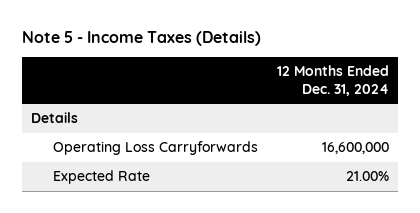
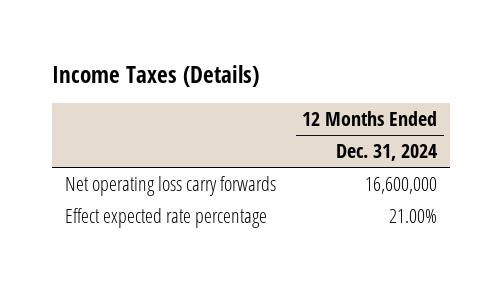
- Note 5 - Income Taxes (Details)
+ Income Taxes (Details)
- Details
- Operating Loss Carryforwards | 16,600,000
- Expected Rate | 21.00%
+ Net operating loss carry forwards | 16,600,000
+ Effect expected rate percentage | 21.00%

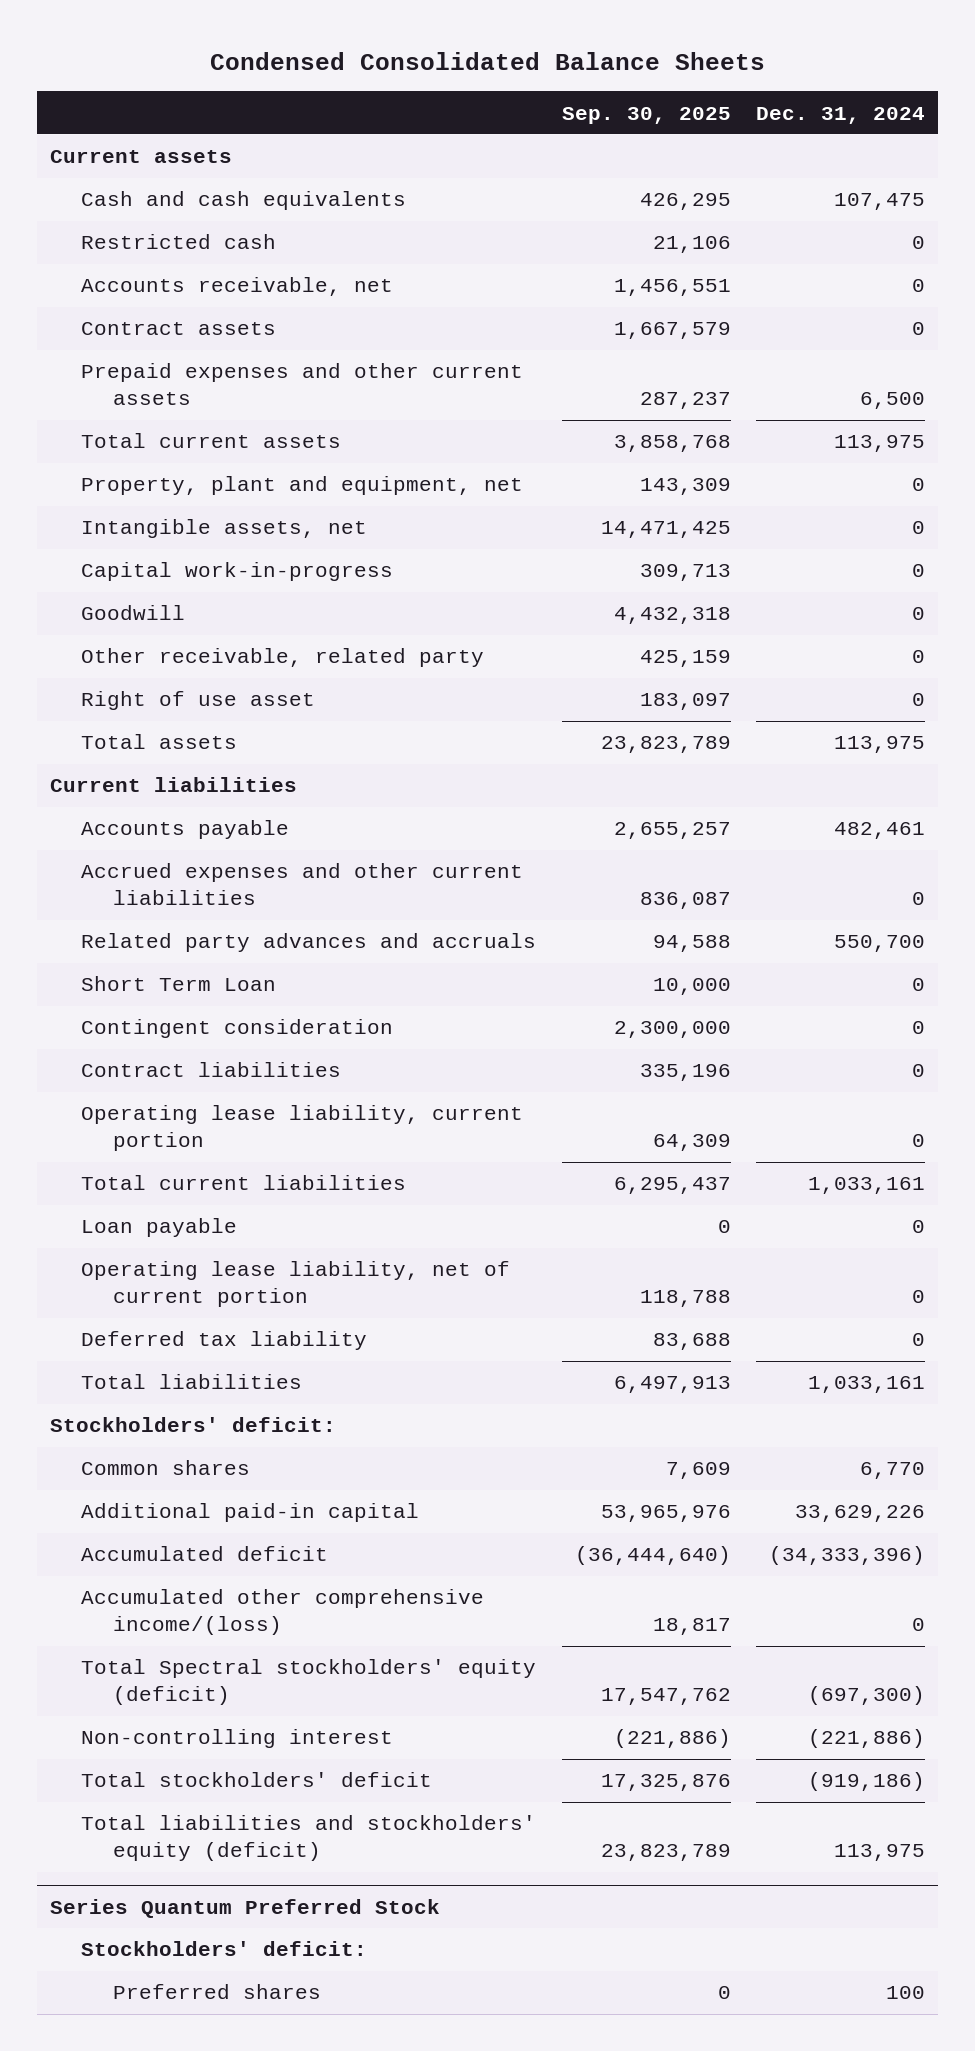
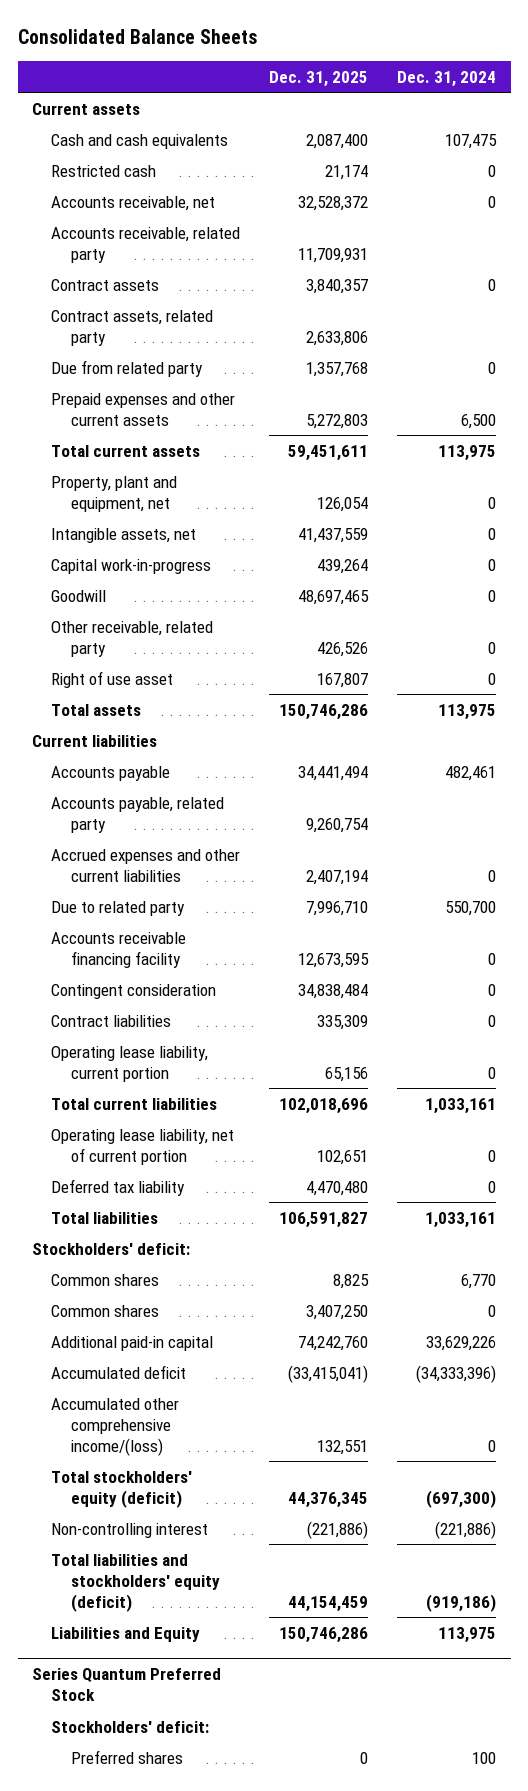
- Condensed Consolidated Balance Sheets
+ Consolidated Balance Sheets
- | Sep. 30, 2025 | Dec. 31, 2024
+ | Dec. 31, 2025 | Dec. 31, 2024
+ Accounts receivable, related party | 11,709,931 |
+ Contract assets, related party | 2,633,806 |
+ Due from related party | 1,357,768 | 0
+ Accounts payable, related party | 9,260,754 |
- Related party advances and accruals | 94,588 | 550,700
- Short Term Loan | 10,000 | 0
+ Due to related party | 7,996,710 | 550,700
+ Accounts receivable financing facility | 12,673,595 | 0
- Loan payable | 0 | 0
+ Common shares | 3,407,250 | 0
- Total Spectral stockholders' equity (deficit) | 17,547,762 | (697,300)
+ Total stockholders' equity (deficit) | 44,376,345 | (697,300)
- Total stockholders' deficit | 17,325,876 | (919,186)
- Total liabilities and stockholders' equity (deficit) | 23,823,789 | 113,975
+ Total liabilities and stockholders' equity (deficit) | 44,154,459 | (919,186)
+ Liabilities and Equity | 150,746,286 | 113,975

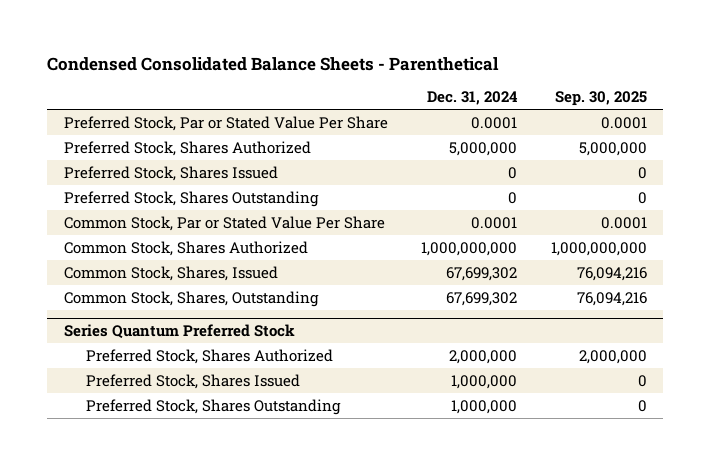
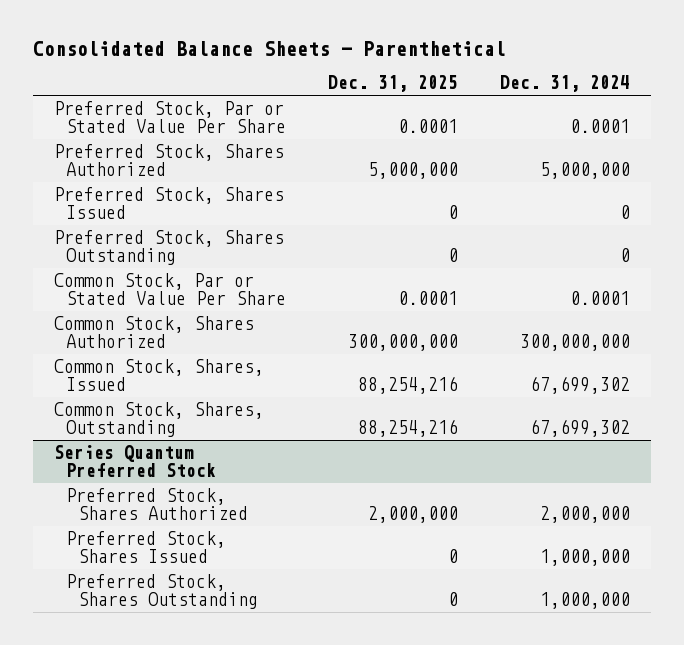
- Condensed Consolidated Balance Sheets - Parenthetical
+ Consolidated Balance Sheets - Parenthetical
- | Dec. 31, 2024 | Sep. 30, 2025
+ | Dec. 31, 2025 | Dec. 31, 2024
- Common Stock, Shares Authorized | 1,000,000,000 | 1,000,000,000
+ Common Stock, Shares Authorized | 300,000,000 | 300,000,000

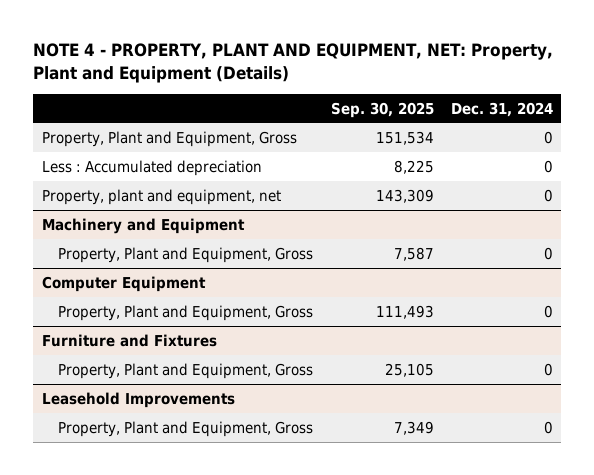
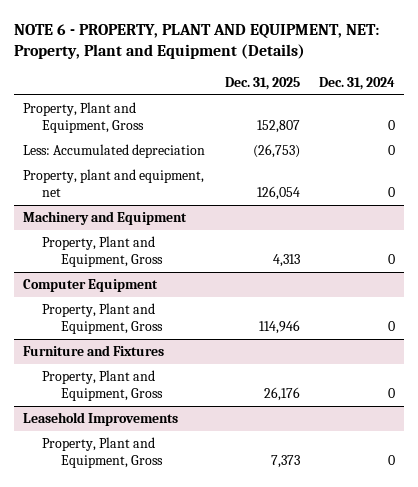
- NOTE 4 - PROPERTY, PLANT AND EQUIPMENT, NET: Property, Plant and Equipment (Details)
+ NOTE 6 - PROPERTY, PLANT AND EQUIPMENT, NET: Property, Plant and Equipment (Details)
- | Sep. 30, 2025 | Dec. 31, 2024
+ | Dec. 31, 2025 | Dec. 31, 2024
- Less : Accumulated depreciation | 8,225 | 0
+ Less: Accumulated depreciation | (26,753) | 0

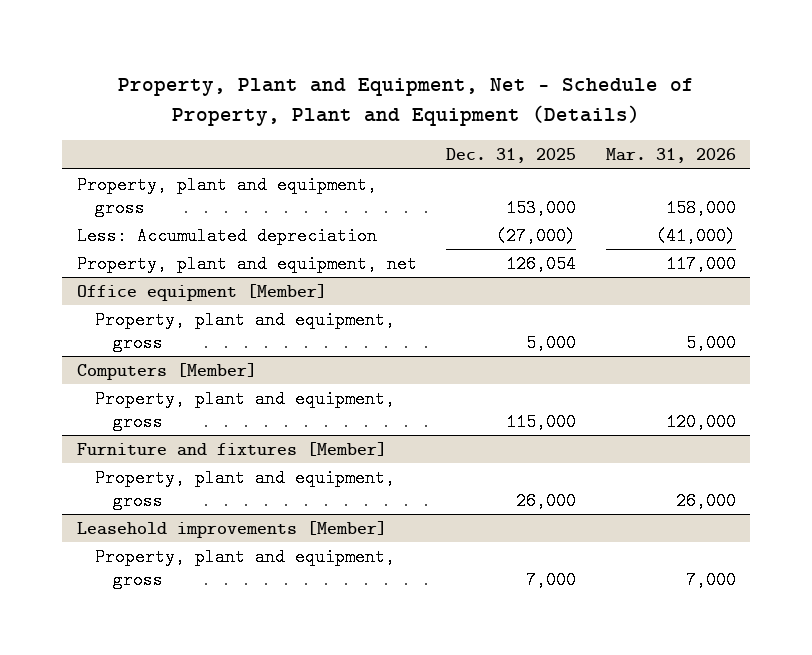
- NOTE 6 - PROPERTY, PLANT AND EQUIPMENT, NET: Property, Plant and Equipment (Details)
+ Property, Plant and Equipment, Net - Schedule of Property, Plant and Equipment (Details)
- | Dec. 31, 2025 | Dec. 31, 2024
+ | Dec. 31, 2025 | Mar. 31, 2026
- Property, Plant and Equipment, Gross | 152,807 | 0
- Less: Accumulated depreciation | (26,753) | 0
+ Property, plant and equipment, gross | 153,000 | 158,000
+ Less: Accumulated depreciation | (27,000) | (41,000)
- Machinery and Equipment
- Property, Plant and Equipment, Gross | 4,313 | 0
- Computer Equipment
- Property, Plant and Equipment, Gross | 114,946 | 0
- Furniture and Fixtures
- Property, Plant and Equipment, Gross | 26,176 | 0
- Leasehold Improvements
- Property, Plant and Equipment, Gross | 7,373 | 0
+ Office equipment [Member]
+ Property, plant and equipment, gross | 5,000 | 5,000
+ Computers [Member]
+ Property, plant and equipment, gross | 115,000 | 120,000
+ Furniture and fixtures [Member]
+ Property, plant and equipment, gross | 26,000 | 26,000
+ Leasehold improvements [Member]
+ Property, plant and equipment, gross | 7,000 | 7,000

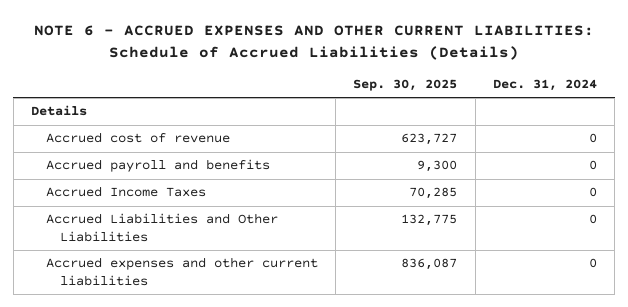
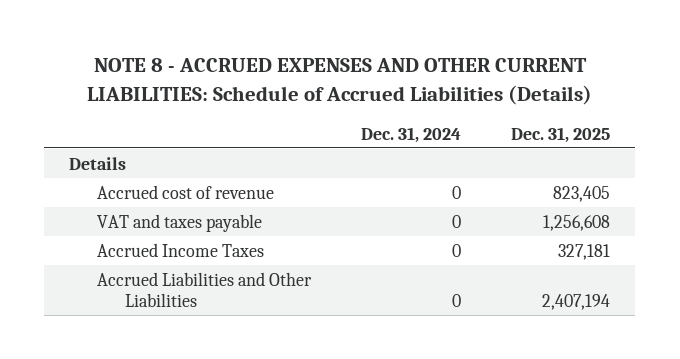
- NOTE 6 - ACCRUED EXPENSES AND OTHER CURRENT LIABILITIES: Schedule of Accrued Liabilities (Details)
+ NOTE 8 - ACCRUED EXPENSES AND OTHER CURRENT LIABILITIES: Schedule of Accrued Liabilities (Details)
- | Sep. 30, 2025 | Dec. 31, 2024
+ | Dec. 31, 2024 | Dec. 31, 2025
- Accrued payroll and benefits | 9,300 | 0
+ VAT and taxes payable | 0 | 1,256,608
- Accrued expenses and other current liabilities | 836,087 | 0

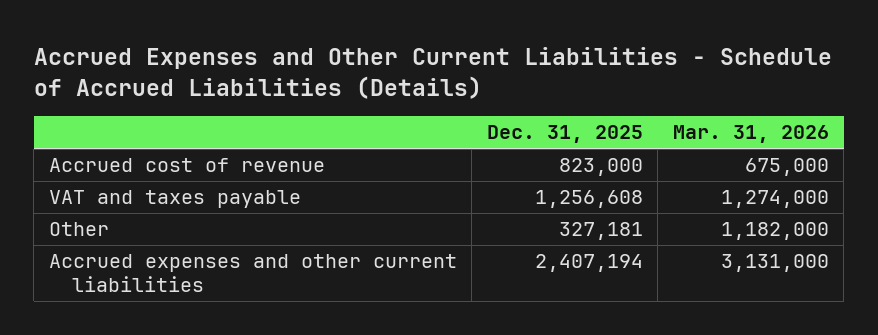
- NOTE 8 - ACCRUED EXPENSES AND OTHER CURRENT LIABILITIES: Schedule of Accrued Liabilities (Details)
+ Accrued Expenses and Other Current Liabilities - Schedule of Accrued Liabilities (Details)
- | Dec. 31, 2024 | Dec. 31, 2025
+ | Dec. 31, 2025 | Mar. 31, 2026
- Details
- Accrued cost of revenue | 0 | 823,405
+ Accrued cost of revenue | 823,000 | 675,000
- Accrued Income Taxes | 0 | 327,181
- Accrued Liabilities and Other Liabilities | 0 | 2,407,194
+ Other | 327,181 | 1,182,000
+ Accrued expenses and other current liabilities | 2,407,194 | 3,131,000

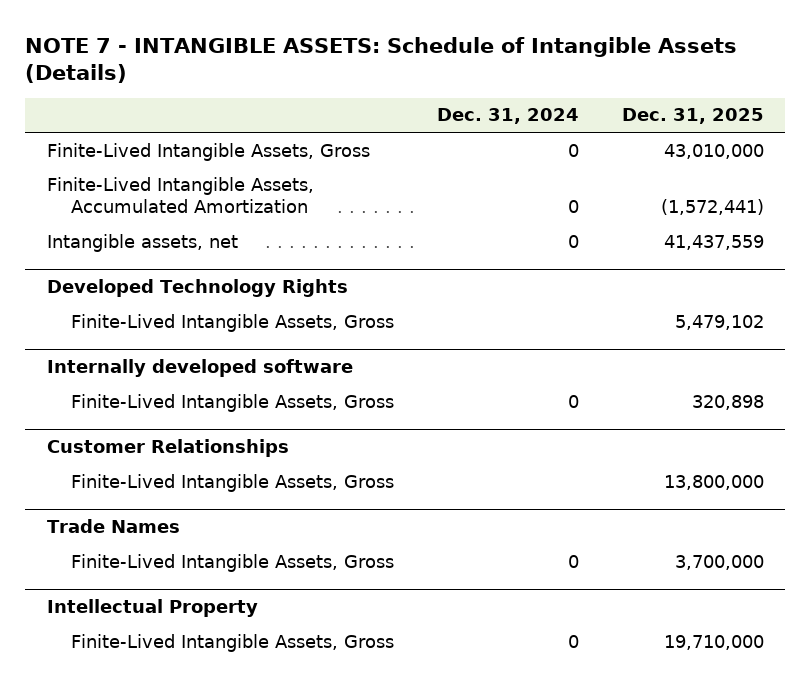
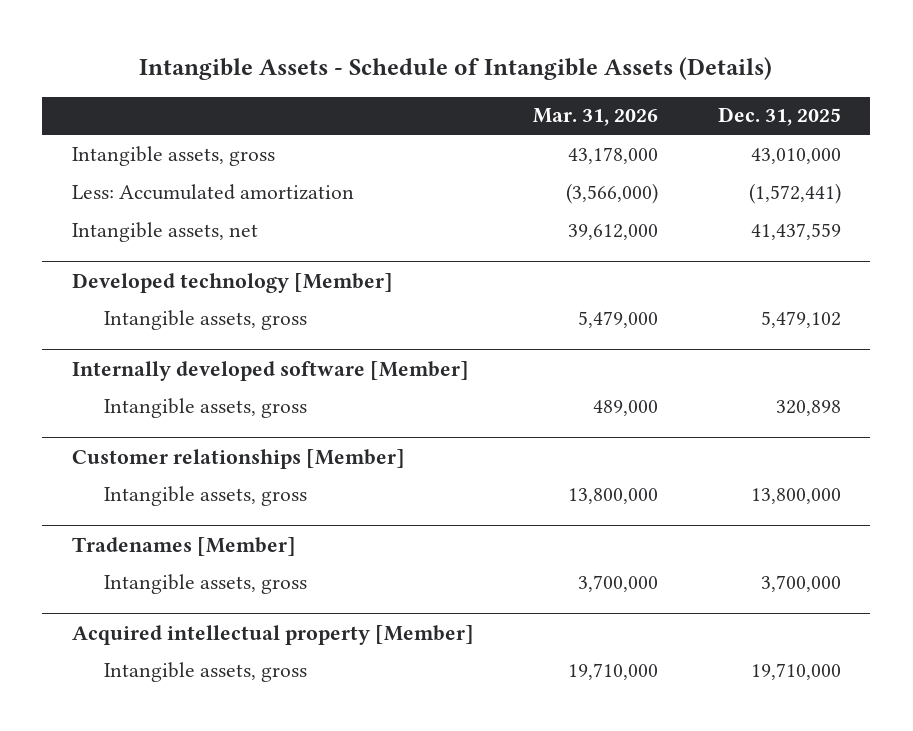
- NOTE 7 - INTANGIBLE ASSETS: Schedule of Intangible Assets (Details)
+ Intangible Assets - Schedule of Intangible Assets (Details)
- | Dec. 31, 2024 | Dec. 31, 2025
+ | Mar. 31, 2026 | Dec. 31, 2025
- Finite-Lived Intangible Assets, Gross | 0 | 43,010,000
- Finite-Lived Intangible Assets, Accumulated Amortization | 0 | (1,572,441)
+ Intangible assets, gross | 43,178,000 | 43,010,000
+ Less: Accumulated amortization | (3,566,000) | (1,572,441)
- Developed Technology Rights
- Finite-Lived Intangible Assets, Gross | | 5,479,102
- Internally developed software
- Finite-Lived Intangible Assets, Gross | 0 | 320,898
- Customer Relationships
- Finite-Lived Intangible Assets, Gross | | 13,800,000
- Trade Names
- Finite-Lived Intangible Assets, Gross | 0 | 3,700,000
- Intellectual Property
- Finite-Lived Intangible Assets, Gross | 0 | 19,710,000
+ Developed technology [Member]
+ Intangible assets, gross | 5,479,000 | 5,479,102
+ Internally developed software [Member]
+ Intangible assets, gross | 489,000 | 320,898
+ Customer relationships [Member]
+ Intangible assets, gross | 13,800,000 | 13,800,000
+ Tradenames [Member]
+ Intangible assets, gross | 3,700,000 | 3,700,000
+ Acquired intellectual property [Member]
+ Intangible assets, gross | 19,710,000 | 19,710,000

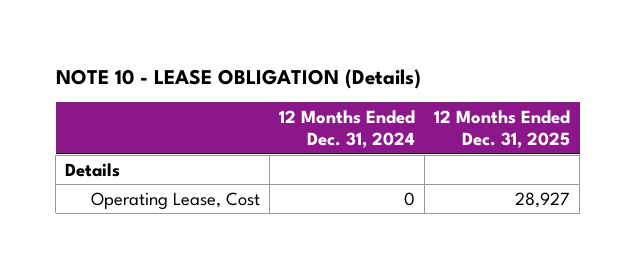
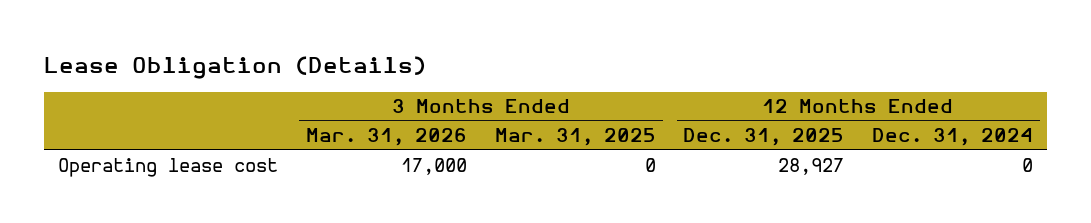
- NOTE 10 - LEASE OBLIGATION (Details)
+ Lease Obligation (Details)
- | 12 Months Ended Dec. 31, 2024 | 12 Months Ended Dec. 31, 2025
+ | 3 Months Ended Mar. 31, 2026 | 3 Months Ended Mar. 31, 2025 | 12 Months Ended Dec. 31, 2025 | 12 Months Ended Dec. 31, 2024
- Details
- Operating Lease, Cost | 0 | 28,927
+ Operating lease cost | 17,000 | 0 | 28,927 | 0

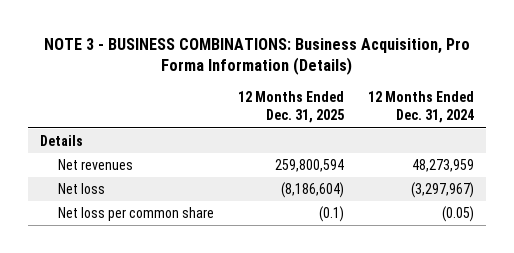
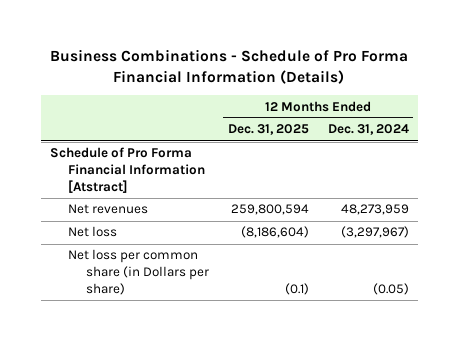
- NOTE 3 - BUSINESS COMBINATIONS: Business Acquisition, Pro Forma Information (Details)
+ Business Combinations - Schedule of Pro Forma Financial Information (Details)
- Details
+ Schedule of Pro Forma Financial Information [Atstract]
- Net loss per common share | (0.1) | (0.05)
+ Net loss per common share (in Dollars per share) | (0.1) | (0.05)

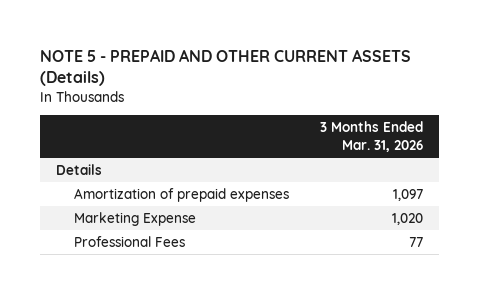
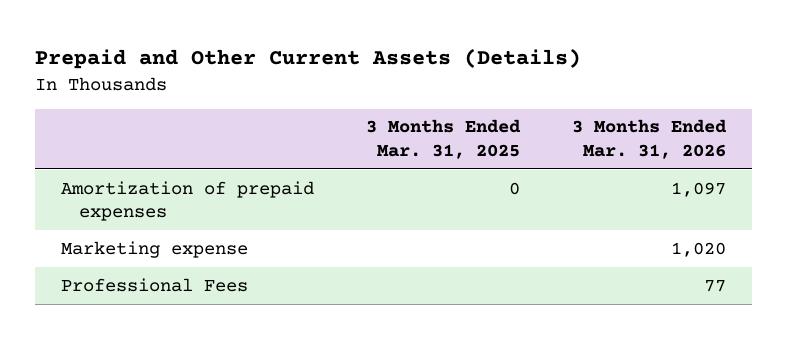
- NOTE 5 - PREPAID AND OTHER CURRENT ASSETS (Details)
+ Prepaid and Other Current Assets (Details)
- | 3 Months Ended Mar. 31, 2026
+ | 3 Months Ended Mar. 31, 2025 | 3 Months Ended Mar. 31, 2026
- Details
- Marketing Expense | 1,020
+ Marketing expense | | 1,020

